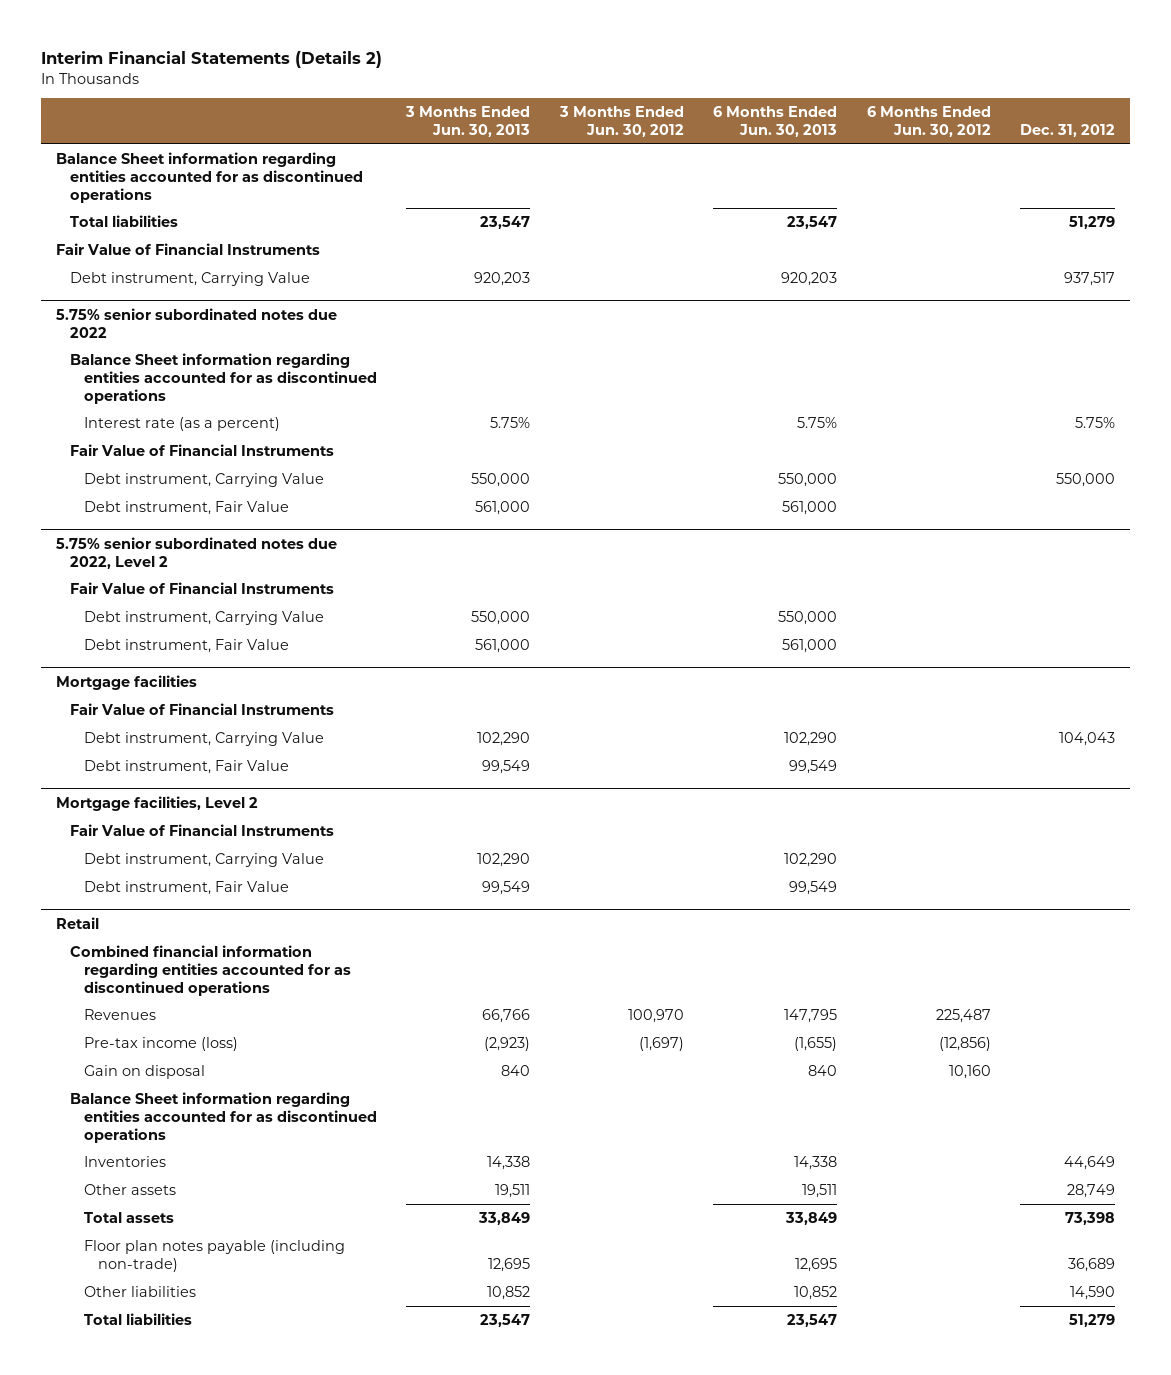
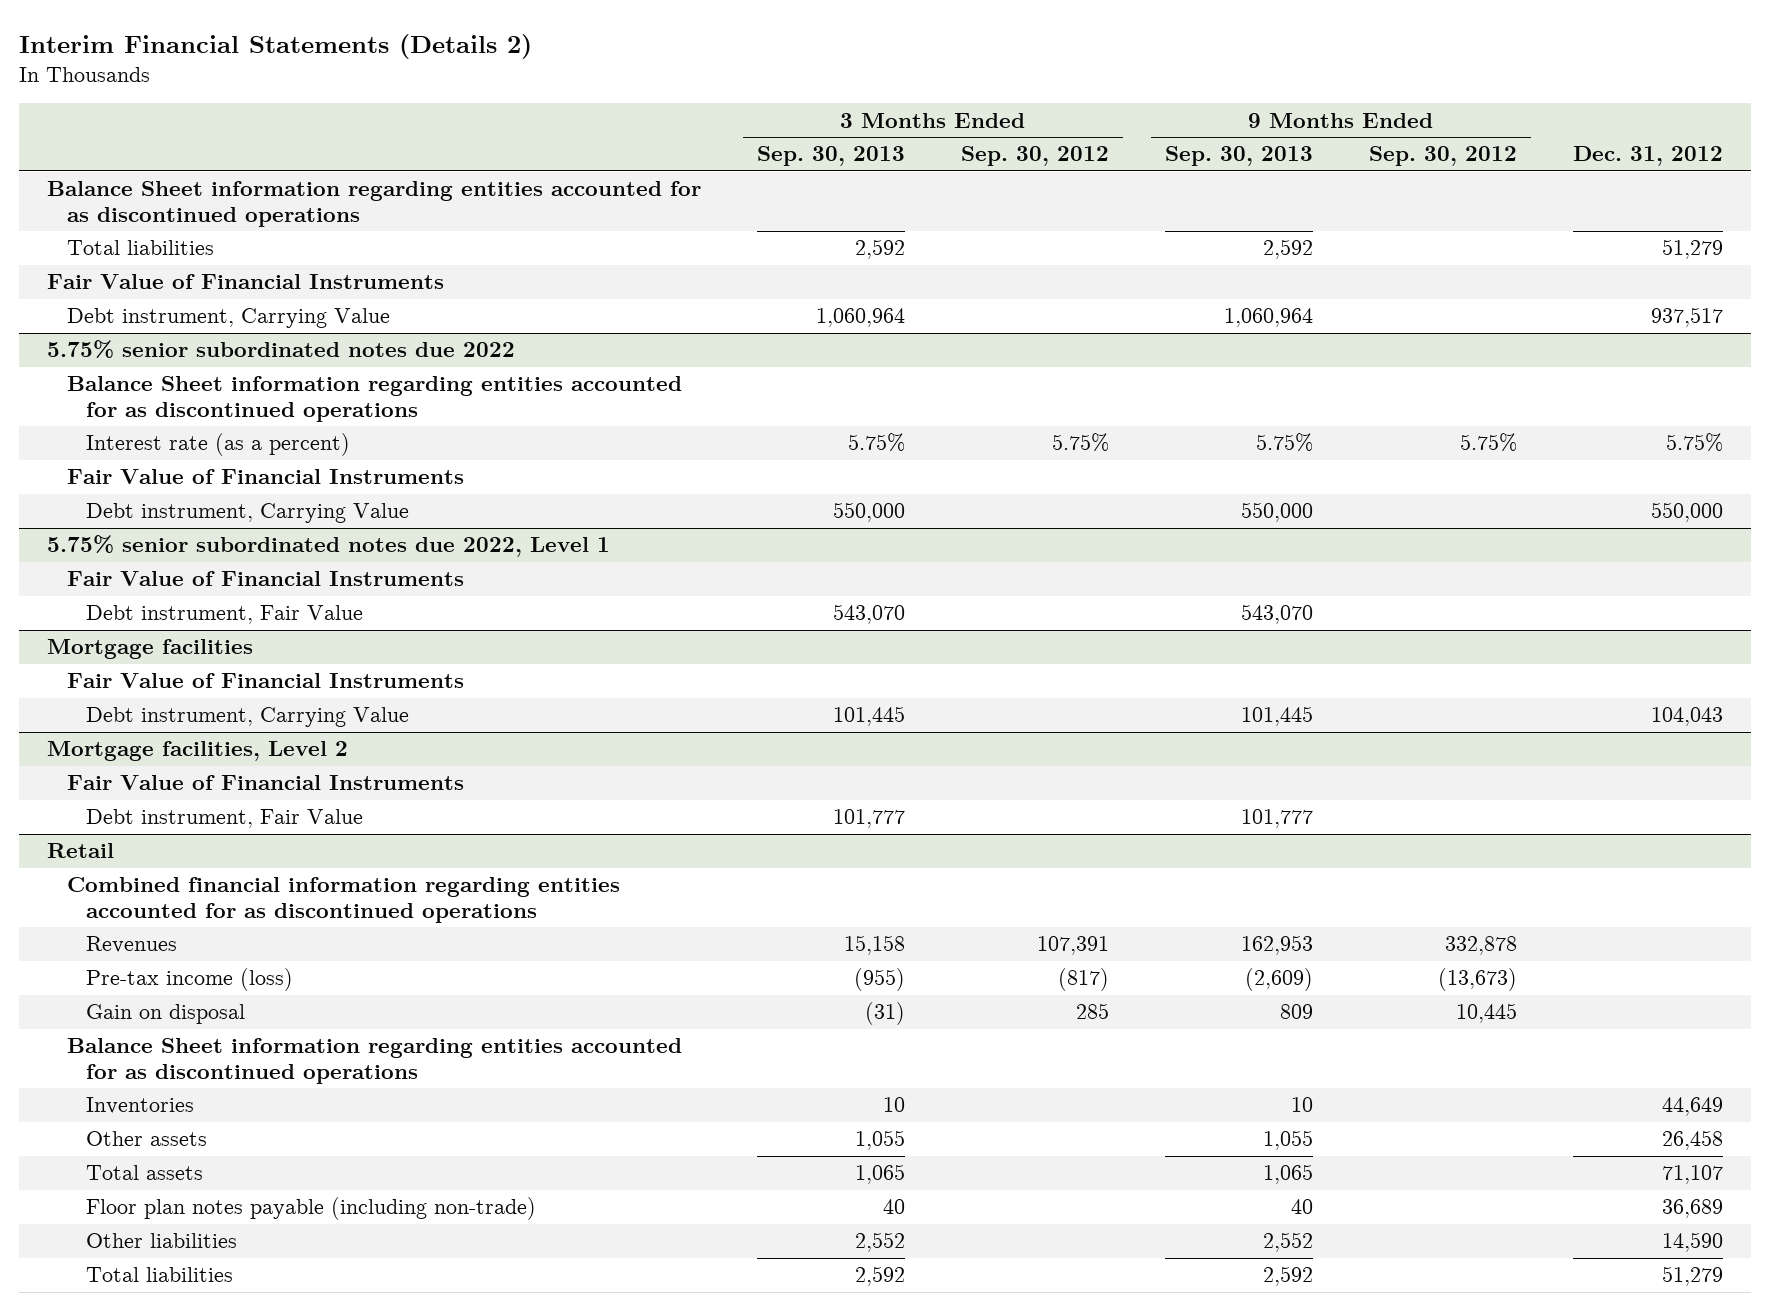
- | 3 Months Ended Jun. 30, 2013 | 3 Months Ended Jun. 30, 2012 | 6 Months Ended Jun. 30, 2013 | 6 Months Ended Jun. 30, 2012 | Dec. 31, 2012
+ | 3 Months Ended Sep. 30, 2013 | 3 Months Ended Sep. 30, 2012 | 9 Months Ended Sep. 30, 2013 | 9 Months Ended Sep. 30, 2012 | Dec. 31, 2012
@ 5.75% senior subordinated notes due 2022
- Debt instrument, Fair Value | 561,000 | | 561,000 | |
- 5.75% senior subordinated notes due 2022, Level 2
+ 5.75% senior subordinated notes due 2022, Level 1
- Debt instrument, Carrying Value | 550,000 | | 550,000 | |
@ Mortgage facilities
- Debt instrument, Fair Value | 99,549 | | 99,549 | |
@ Mortgage facilities, Level 2
- Debt instrument, Carrying Value | 102,290 | | 102,290 | |
@ Retail
- Other assets | 19,511 | | 19,511 | | 28,749
- Total assets | 33,849 | | 33,849 | | 73,398
+ Other assets | 1,055 | | 1,055 | | 26,458
+ Total assets | 1,065 | | 1,065 | | 71,107

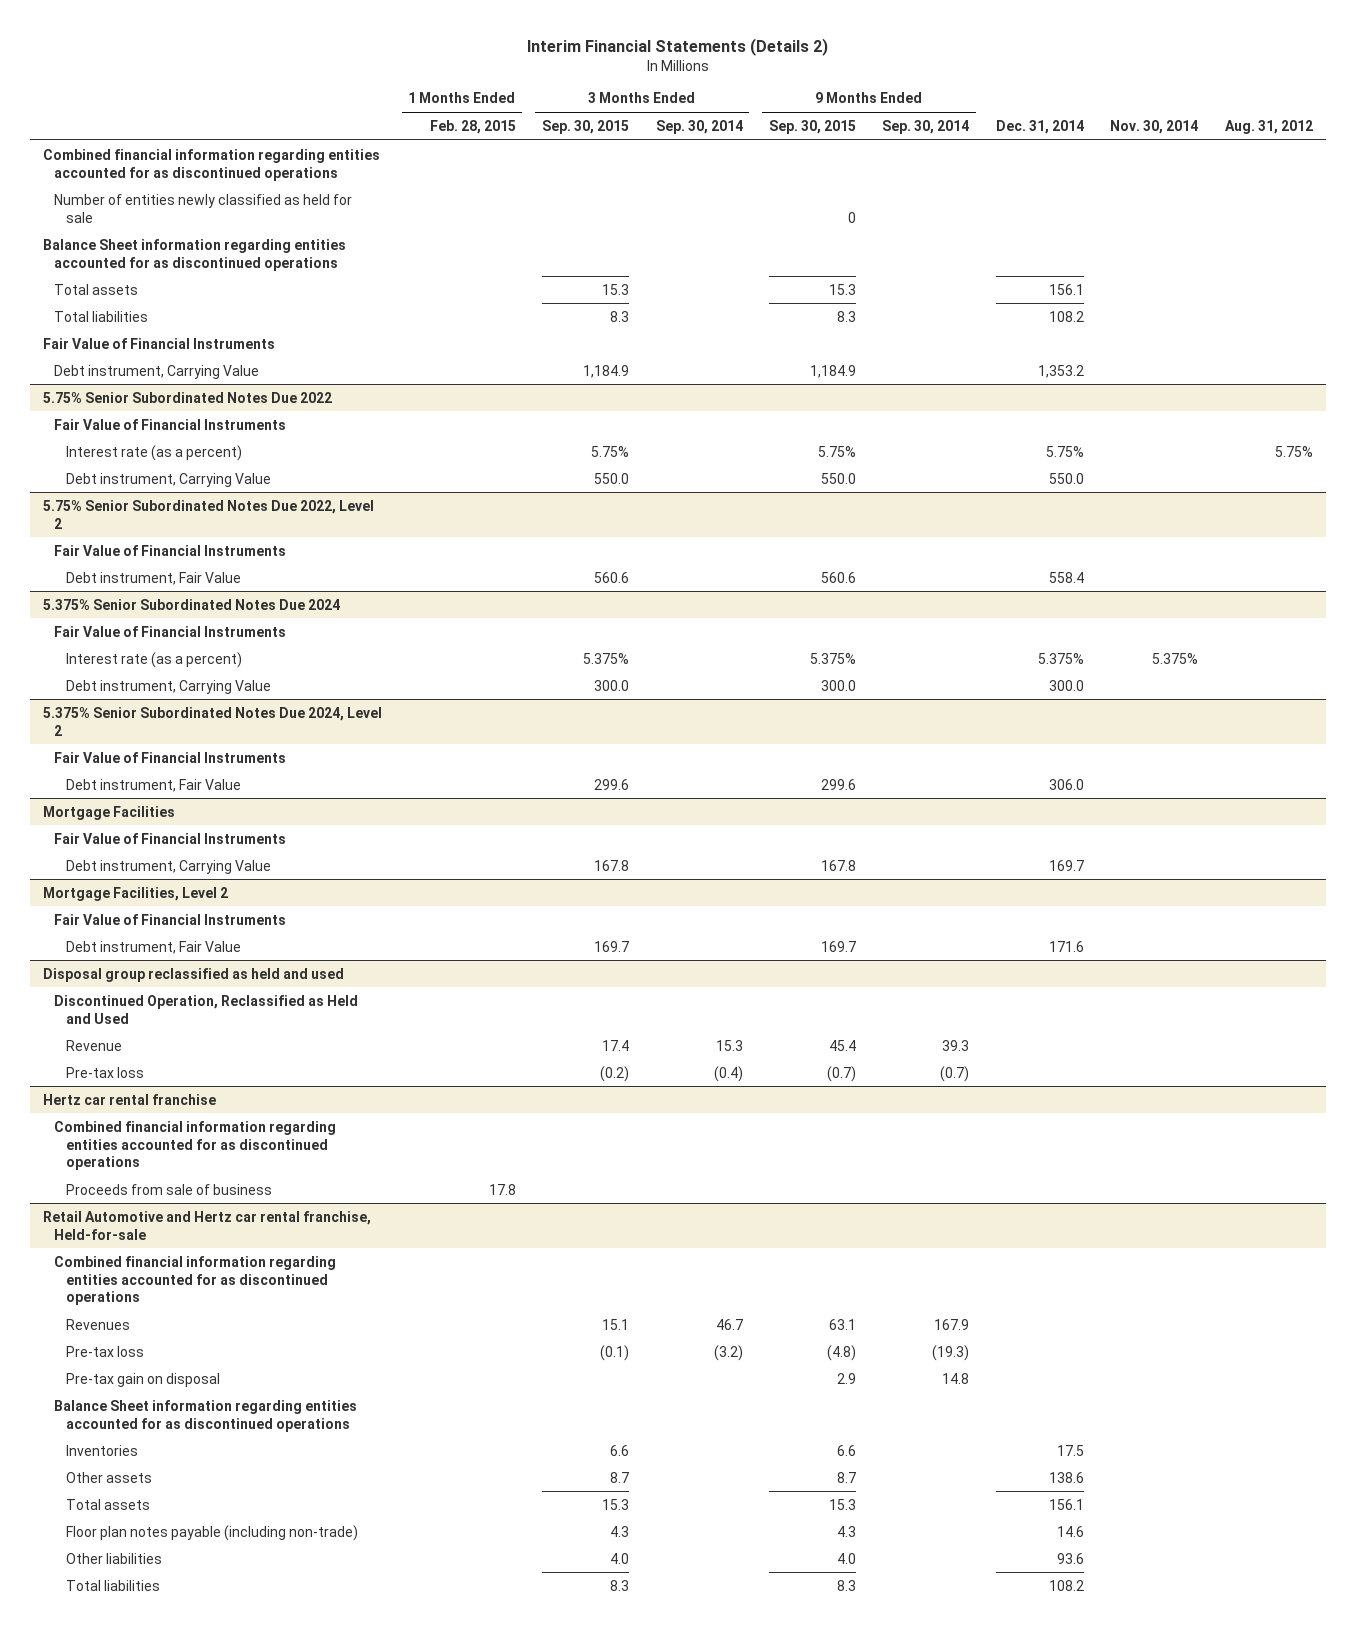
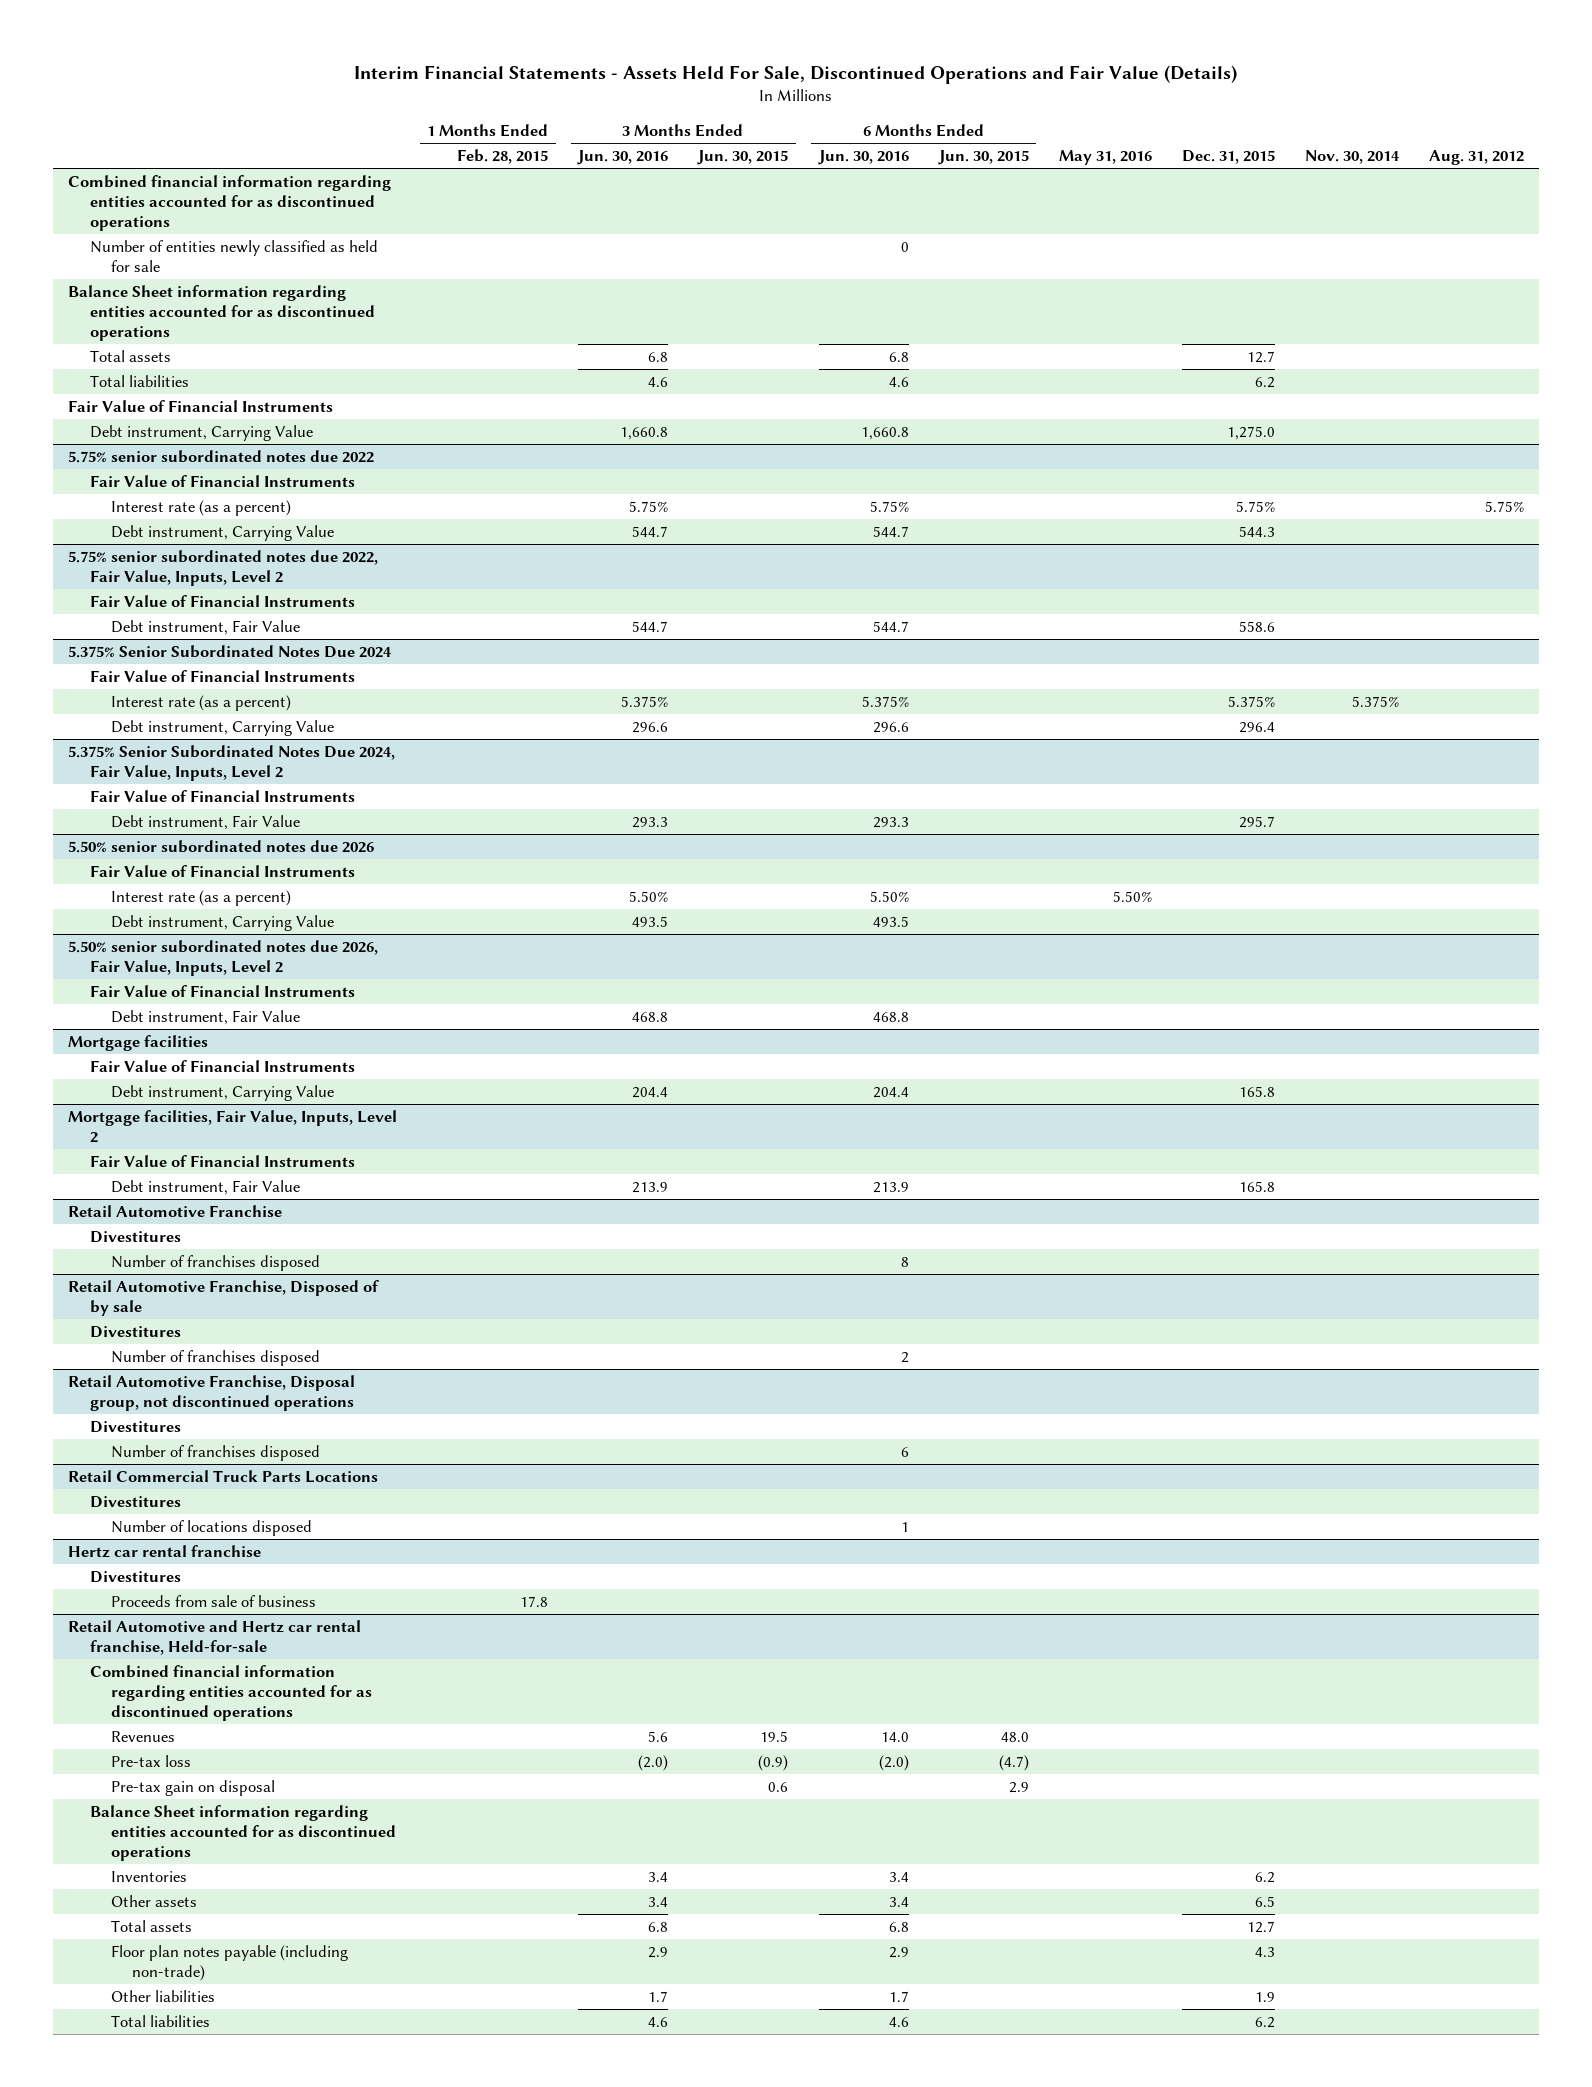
- Interim Financial Statements (Details 2)
+ Interim Financial Statements - Assets Held For Sale, Discontinued Operations and Fair Value (Details)
- | 1 Months Ended Feb. 28, 2015 | 3 Months Ended Sep. 30, 2015 | 3 Months Ended Sep. 30, 2014 | 9 Months Ended Sep. 30, 2015 | 9 Months Ended Sep. 30, 2014 | Dec. 31, 2014 | Nov. 30, 2014 | Aug. 31, 2012
+ | 1 Months Ended Feb. 28, 2015 | 3 Months Ended Jun. 30, 2016 | 3 Months Ended Jun. 30, 2015 | 6 Months Ended Jun. 30, 2016 | 6 Months Ended Jun. 30, 2015 | May 31, 2016 | Dec. 31, 2015 | Nov. 30, 2014 | Aug. 31, 2012
- 5.75% Senior Subordinated Notes Due 2022
+ 5.75% senior subordinated notes due 2022
- 5.75% Senior Subordinated Notes Due 2022, Level 2
+ 5.75% senior subordinated notes due 2022, Fair Value, Inputs, Level 2
- 5.375% Senior Subordinated Notes Due 2024, Level 2
+ 5.375% Senior Subordinated Notes Due 2024, Fair Value, Inputs, Level 2
- Mortgage Facilities
+ 5.50% senior subordinated notes due 2026
+ Fair Value of Financial Instruments
+ Interest rate (as a percent) | | 5.50% | | 5.50% | | 5.50% | | |
+ Debt instrument, Carrying Value | | 493.5 | | 493.5 | | | | |
+ 5.50% senior subordinated notes due 2026, Fair Value, Inputs, Level 2
+ Fair Value of Financial Instruments
+ Debt instrument, Fair Value | | 468.8 | | 468.8 | | | | |
+ Mortgage facilities
- Mortgage Facilities, Level 2
+ Mortgage facilities, Fair Value, Inputs, Level 2
- Disposal group reclassified as held and used
- Discontinued Operation, Reclassified as Held and Used
- Revenue | | 17.4 | 15.3 | 45.4 | 39.3 | | |
- Pre-tax loss | | (0.2) | (0.4) | (0.7) | (0.7) | | |
+ Retail Automotive Franchise
+ Divestitures
+ Number of franchises disposed | | | | 8 | | | | |
+ Retail Automotive Franchise, Disposed of by sale
+ Divestitures
+ Number of franchises disposed | | | | 2 | | | | |
+ Retail Automotive Franchise, Disposal group, not discontinued operations
+ Divestitures
+ Number of franchises disposed | | | | 6 | | | | |
+ Retail Commercial Truck Parts Locations
+ Divestitures
+ Number of locations disposed | | | | 1 | | | | |
@ Hertz car rental franchise
- Combined financial information regarding entities accounted for as discontinued operations
+ Divestitures

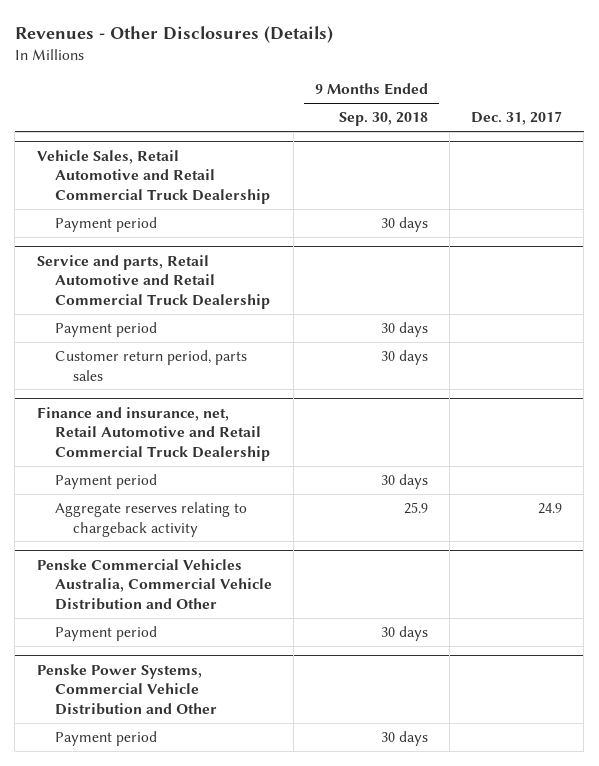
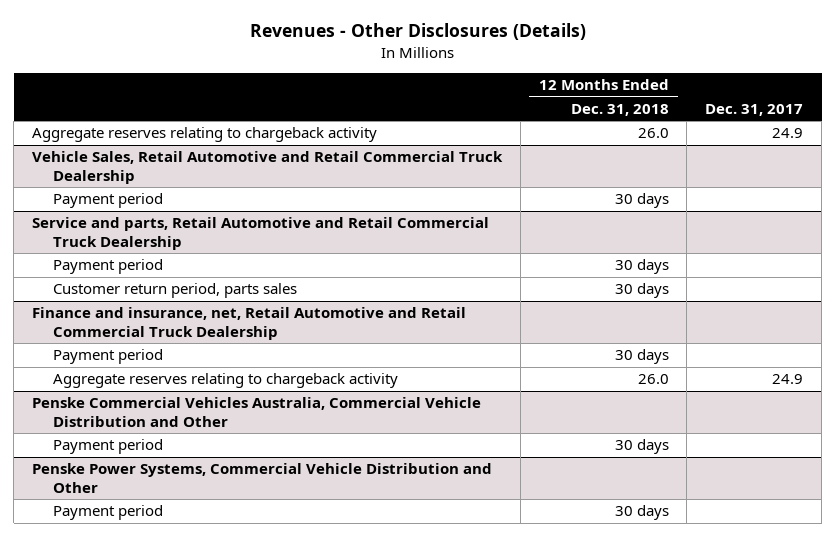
- | 9 Months Ended Sep. 30, 2018 | Dec. 31, 2017
+ | 12 Months Ended Dec. 31, 2018 | Dec. 31, 2017
+ Aggregate reserves relating to chargeback activity | 26.0 | 24.9

